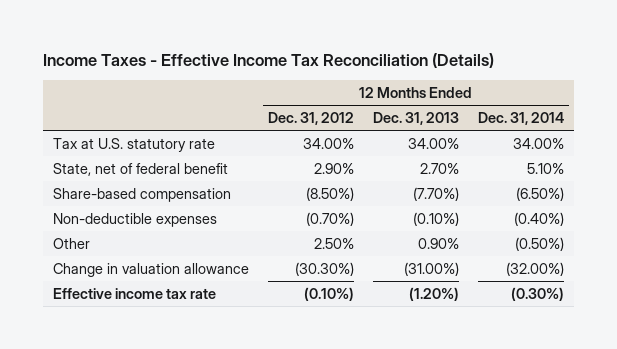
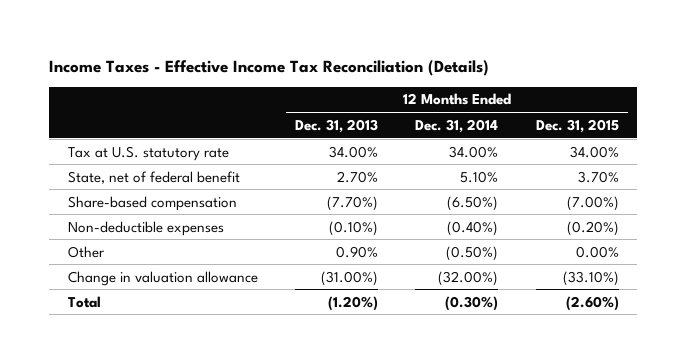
- | 12 Months Ended Dec. 31, 2012 | 12 Months Ended Dec. 31, 2013 | 12 Months Ended Dec. 31, 2014
+ | 12 Months Ended Dec. 31, 2013 | 12 Months Ended Dec. 31, 2014 | 12 Months Ended Dec. 31, 2015
- Effective income tax rate | (0.10%) | (1.20%) | (0.30%)
+ Total | (1.20%) | (0.30%) | (2.60%)

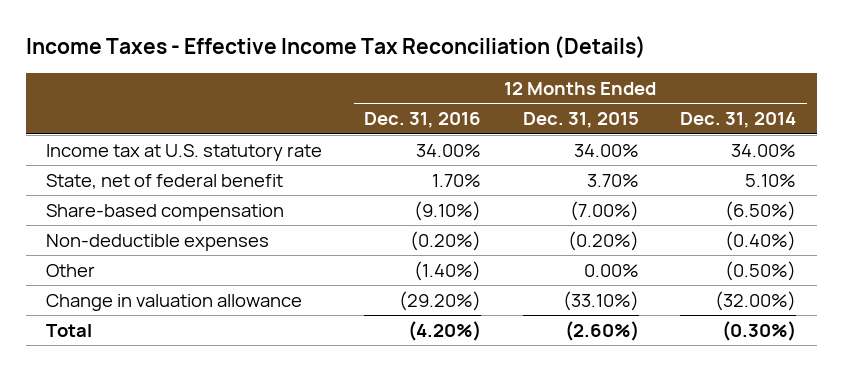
- | 12 Months Ended Dec. 31, 2013 | 12 Months Ended Dec. 31, 2014 | 12 Months Ended Dec. 31, 2015
+ | 12 Months Ended Dec. 31, 2016 | 12 Months Ended Dec. 31, 2015 | 12 Months Ended Dec. 31, 2014
- Tax at U.S. statutory rate | 34.00% | 34.00% | 34.00%
+ Income tax at U.S. statutory rate | 34.00% | 34.00% | 34.00%

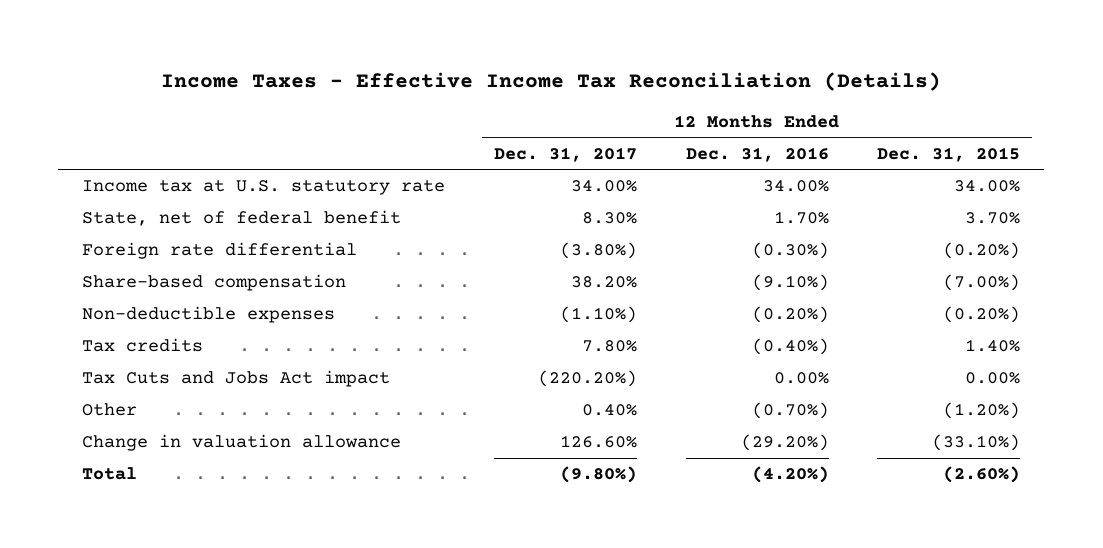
- | 12 Months Ended Dec. 31, 2016 | 12 Months Ended Dec. 31, 2015 | 12 Months Ended Dec. 31, 2014
+ | 12 Months Ended Dec. 31, 2017 | 12 Months Ended Dec. 31, 2016 | 12 Months Ended Dec. 31, 2015
+ Foreign rate differential | (3.80%) | (0.30%) | (0.20%)
- Other | (1.40%) | 0.00% | (0.50%)
+ Tax credits | 7.80% | (0.40%) | 1.40%
+ Tax Cuts and Jobs Act impact | (220.20%) | 0.00% | 0.00%
+ Other | 0.40% | (0.70%) | (1.20%)

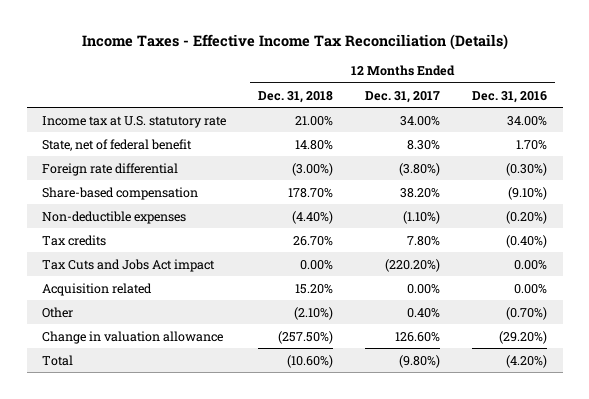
- | 12 Months Ended Dec. 31, 2017 | 12 Months Ended Dec. 31, 2016 | 12 Months Ended Dec. 31, 2015
+ | 12 Months Ended Dec. 31, 2018 | 12 Months Ended Dec. 31, 2017 | 12 Months Ended Dec. 31, 2016
+ Acquisition related | 15.20% | 0.00% | 0.00%

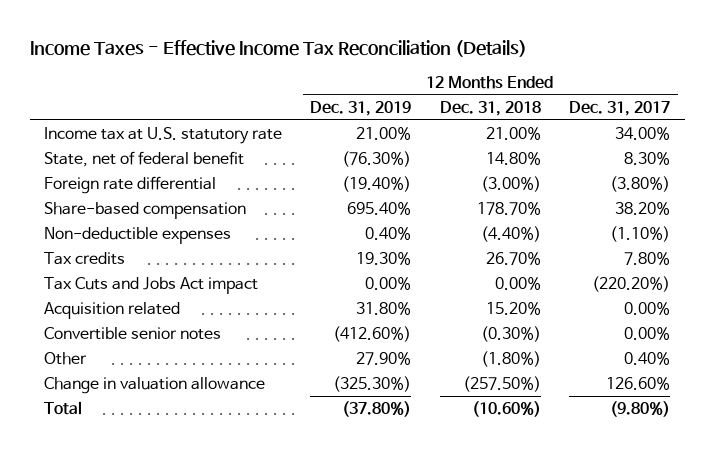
- | 12 Months Ended Dec. 31, 2018 | 12 Months Ended Dec. 31, 2017 | 12 Months Ended Dec. 31, 2016
+ | 12 Months Ended Dec. 31, 2019 | 12 Months Ended Dec. 31, 2018 | 12 Months Ended Dec. 31, 2017
- Other | (2.10%) | 0.40% | (0.70%)
+ Convertible senior notes | (412.60%) | (0.30%) | 0.00%
+ Other | 27.90% | (1.80%) | 0.40%

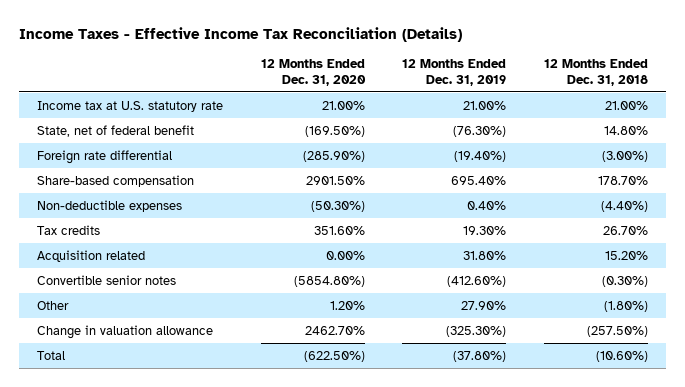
- | 12 Months Ended Dec. 31, 2019 | 12 Months Ended Dec. 31, 2018 | 12 Months Ended Dec. 31, 2017
+ | 12 Months Ended Dec. 31, 2020 | 12 Months Ended Dec. 31, 2019 | 12 Months Ended Dec. 31, 2018
- Tax Cuts and Jobs Act impact | 0.00% | 0.00% | (220.20%)

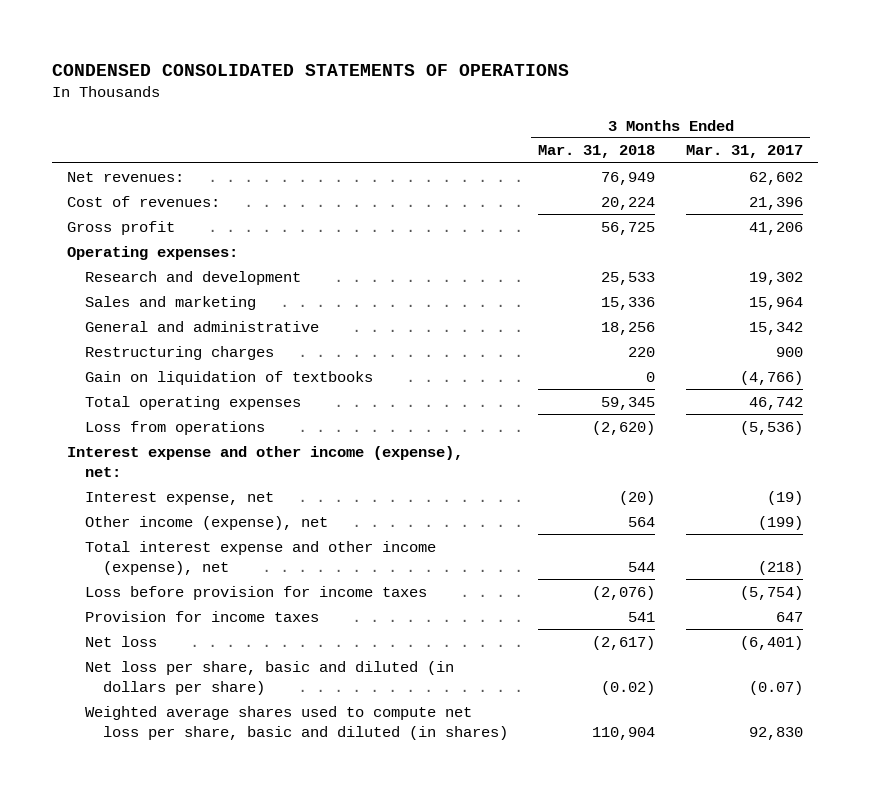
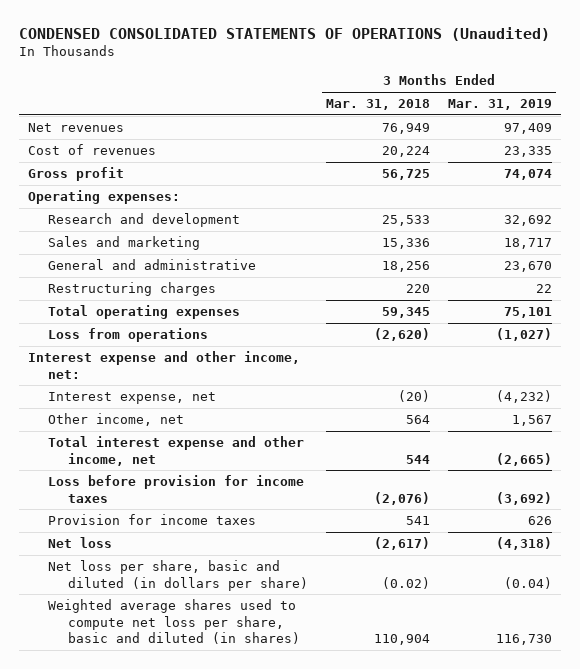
- CONDENSED CONSOLIDATED STATEMENTS OF OPERATIONS
+ CONDENSED CONSOLIDATED STATEMENTS OF OPERATIONS (Unaudited)
- | 3 Months Ended Mar. 31, 2018 | 3 Months Ended Mar. 31, 2017
+ | 3 Months Ended Mar. 31, 2018 | 3 Months Ended Mar. 31, 2019
- Net revenues: | 76,949 | 62,602
- Cost of revenues: | 20,224 | 21,396
+ Net revenues | 76,949 | 97,409
+ Cost of revenues | 20,224 | 23,335
- Gain on liquidation of textbooks | 0 | (4,766)
- Interest expense and other income (expense), net:
+ Interest expense and other income, net:
- Other income (expense), net | 564 | (199)
- Total interest expense and other income (expense), net | 544 | (218)
+ Other income, net | 564 | 1,567
+ Total interest expense and other income, net | 544 | (2,665)

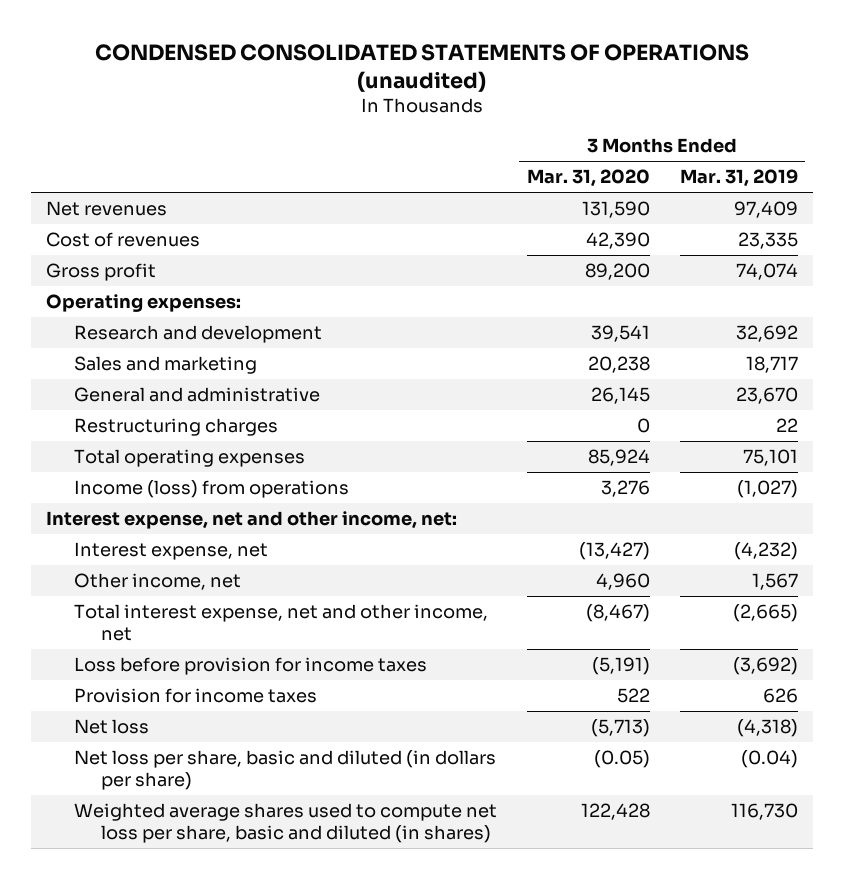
- CONDENSED CONSOLIDATED STATEMENTS OF OPERATIONS (Unaudited)
+ CONDENSED CONSOLIDATED STATEMENTS OF OPERATIONS (unaudited)
- | 3 Months Ended Mar. 31, 2018 | 3 Months Ended Mar. 31, 2019
+ | 3 Months Ended Mar. 31, 2020 | 3 Months Ended Mar. 31, 2019
- Loss from operations | (2,620) | (1,027)
- Interest expense and other income, net:
+ Income (loss) from operations | 3,276 | (1,027)
+ Interest expense, net and other income, net:
- Total interest expense and other income, net | 544 | (2,665)
+ Total interest expense, net and other income, net | (8,467) | (2,665)

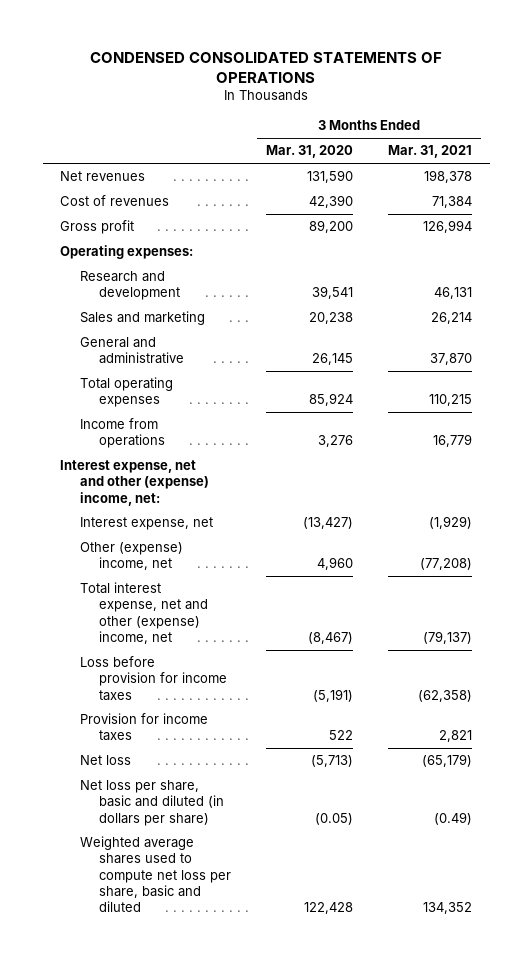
- CONDENSED CONSOLIDATED STATEMENTS OF OPERATIONS (unaudited)
+ CONDENSED CONSOLIDATED STATEMENTS OF OPERATIONS
- | 3 Months Ended Mar. 31, 2020 | 3 Months Ended Mar. 31, 2019
+ | 3 Months Ended Mar. 31, 2020 | 3 Months Ended Mar. 31, 2021
- Restructuring charges | 0 | 22
- Income (loss) from operations | 3,276 | (1,027)
- Interest expense, net and other income, net:
+ Income from operations | 3,276 | 16,779
+ Interest expense, net and other (expense) income, net:
- Other income, net | 4,960 | 1,567
- Total interest expense, net and other income, net | (8,467) | (2,665)
+ Other (expense) income, net | 4,960 | (77,208)
+ Total interest expense, net and other (expense) income, net | (8,467) | (79,137)
- Weighted average shares used to compute net loss per share, basic and diluted (in shares) | 122,428 | 116,730
+ Weighted average shares used to compute net loss per share, basic and diluted | 122,428 | 134,352

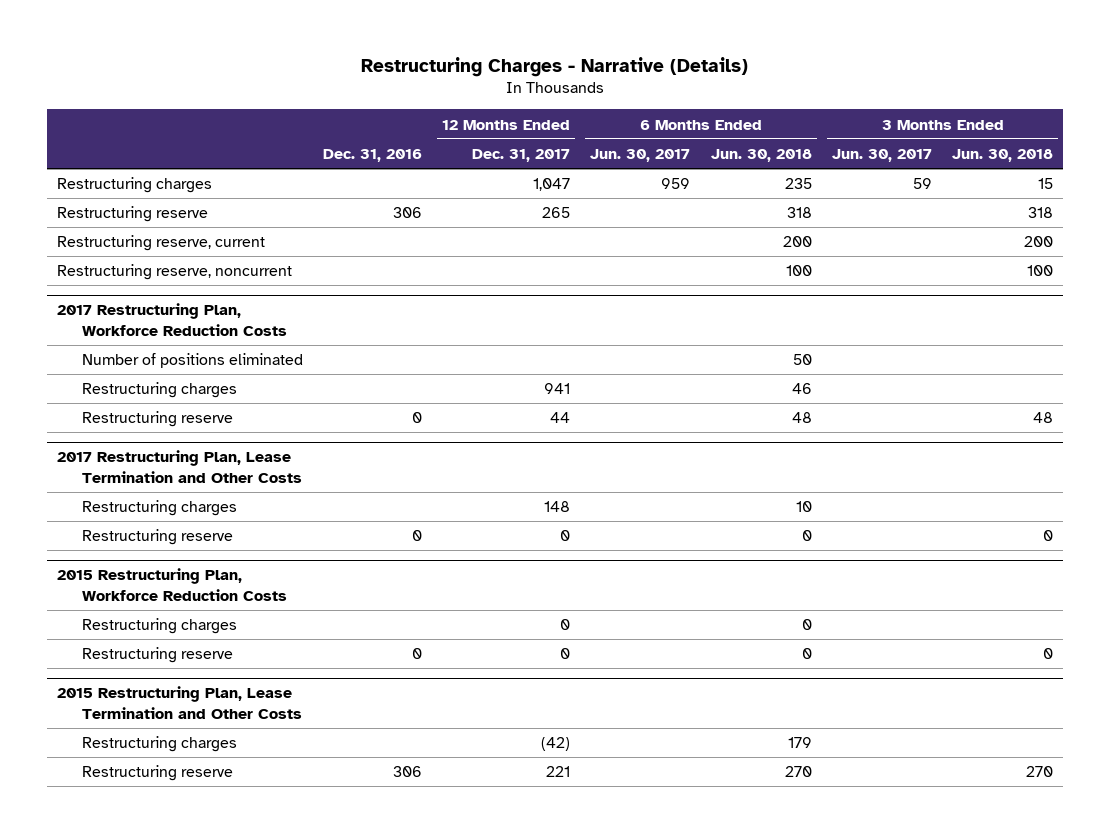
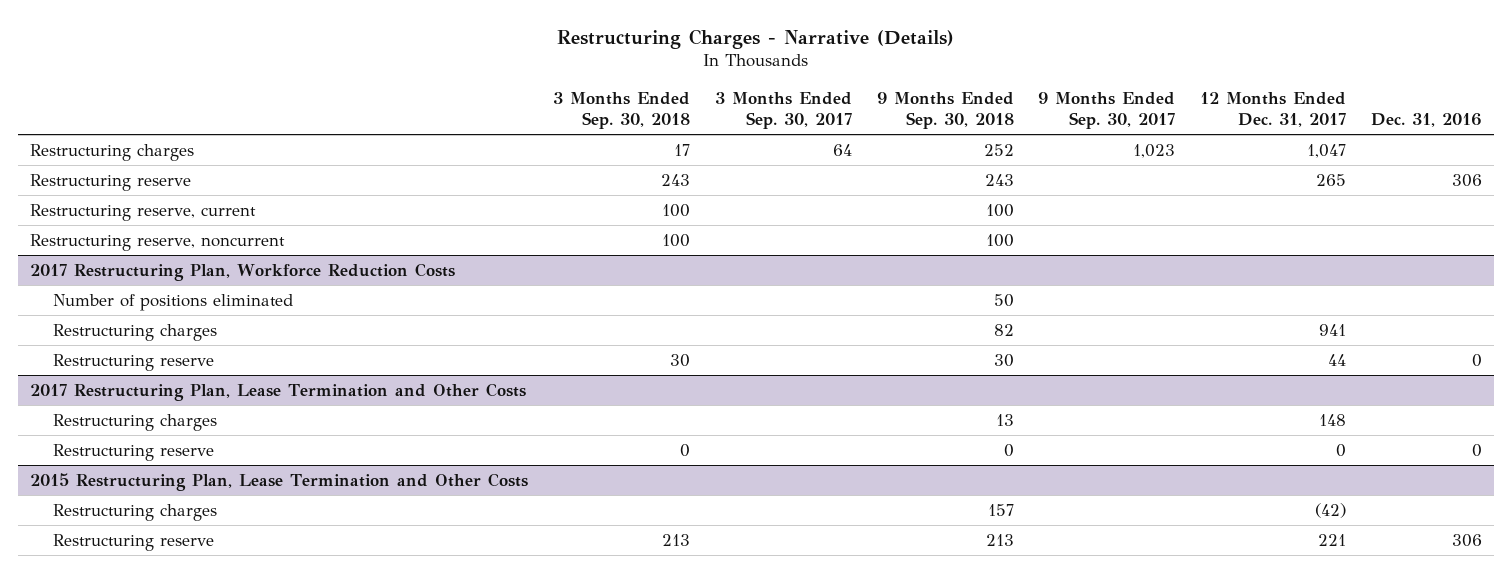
- | Dec. 31, 2016 | 12 Months Ended Dec. 31, 2017 | 6 Months Ended Jun. 30, 2017 | 6 Months Ended Jun. 30, 2018 | 3 Months Ended Jun. 30, 2017 | 3 Months Ended Jun. 30, 2018
+ | 3 Months Ended Sep. 30, 2018 | 3 Months Ended Sep. 30, 2017 | 9 Months Ended Sep. 30, 2018 | 9 Months Ended Sep. 30, 2017 | 12 Months Ended Dec. 31, 2017 | Dec. 31, 2016
- 2015 Restructuring Plan, Workforce Reduction Costs
- Restructuring charges | | 0 | | 0 | |
- Restructuring reserve | 0 | 0 | | 0 | | 0

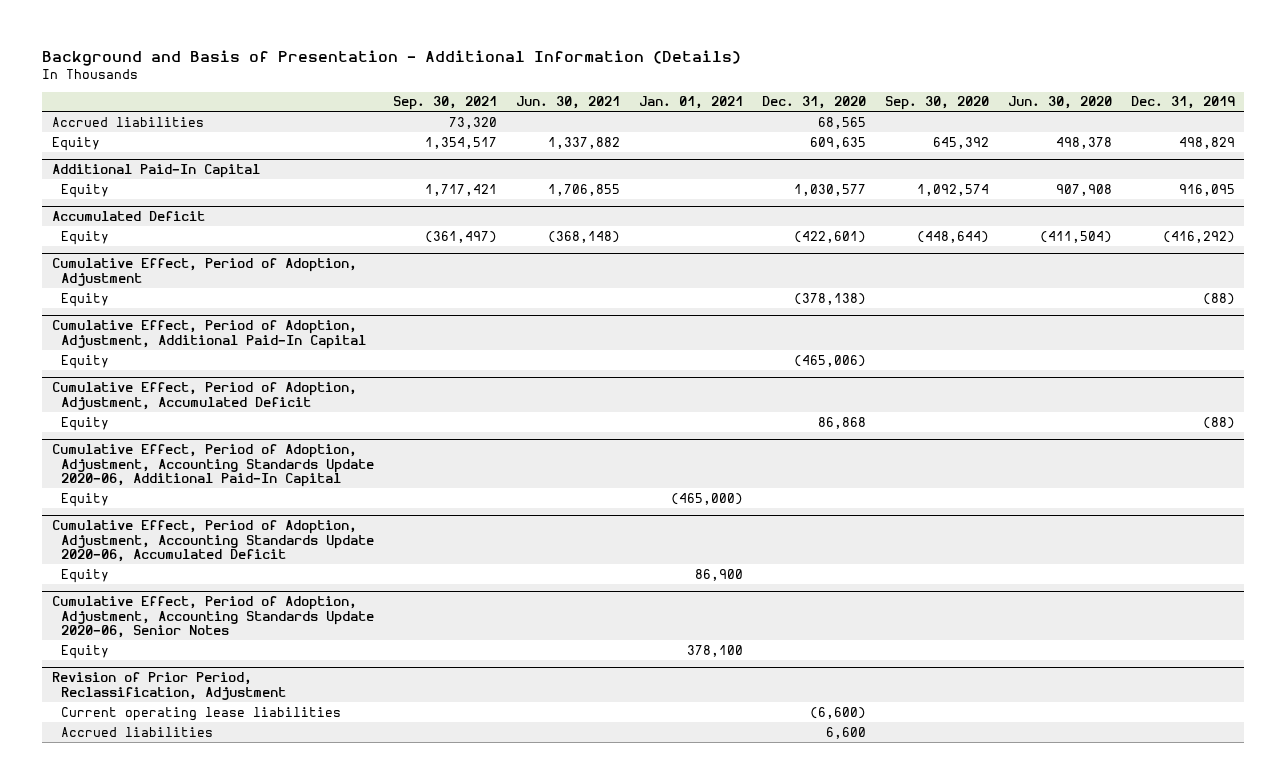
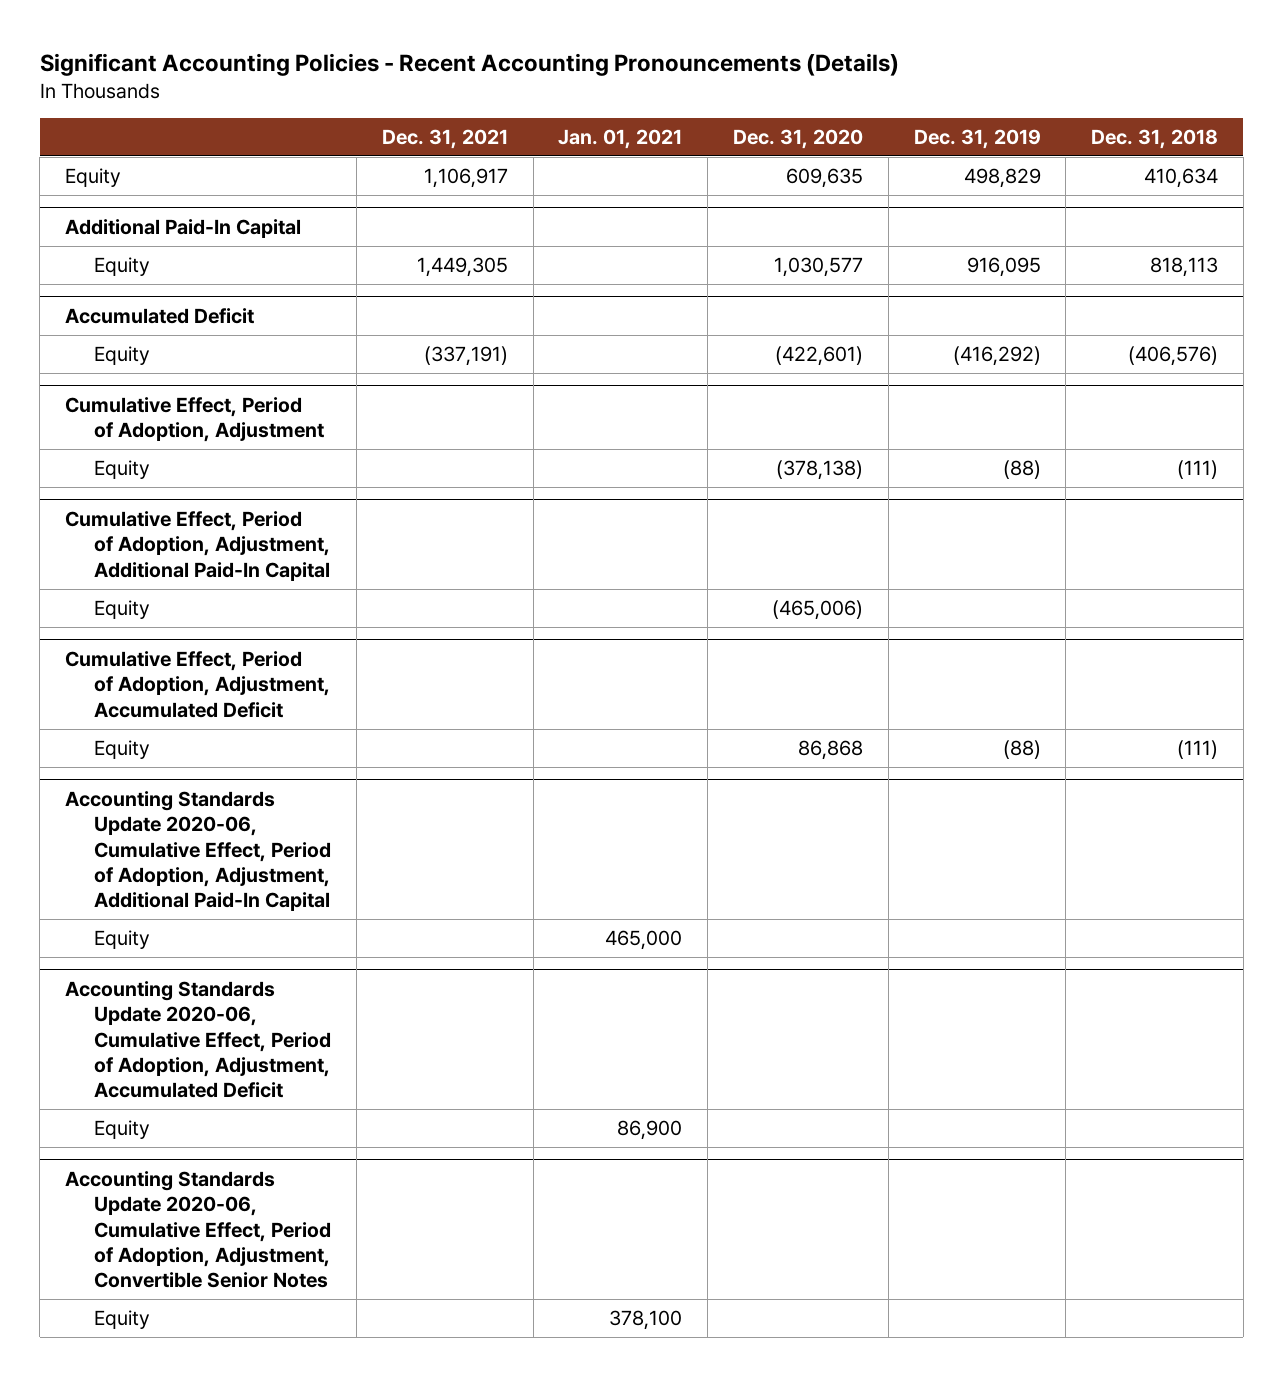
- Background and Basis of Presentation - Additional Information (Details)
+ Significant Accounting Policies - Recent Accounting Pronouncements (Details)
- | Sep. 30, 2021 | Jun. 30, 2021 | Jan. 01, 2021 | Dec. 31, 2020 | Sep. 30, 2020 | Jun. 30, 2020 | Dec. 31, 2019
+ | Dec. 31, 2021 | Jan. 01, 2021 | Dec. 31, 2020 | Dec. 31, 2019 | Dec. 31, 2018
- Accrued liabilities | 73,320 | | | 68,565 | | |
- Cumulative Effect, Period of Adoption, Adjustment, Accounting Standards Update 2020-06, Additional Paid-In Capital
- Equity | | | (465,000) | | | |
- Cumulative Effect, Period of Adoption, Adjustment, Accounting Standards Update 2020-06, Accumulated Deficit
+ Accounting Standards Update 2020-06, Cumulative Effect, Period of Adoption, Adjustment, Additional Paid-In Capital
+ Equity | | 465,000 | | |
+ Accounting Standards Update 2020-06, Cumulative Effect, Period of Adoption, Adjustment, Accumulated Deficit
- Cumulative Effect, Period of Adoption, Adjustment, Accounting Standards Update 2020-06, Senior Notes
+ Accounting Standards Update 2020-06, Cumulative Effect, Period of Adoption, Adjustment, Convertible Senior Notes
- Revision of Prior Period, Reclassification, Adjustment
- Current operating lease liabilities | | | | (6,600) | | |
- Accrued liabilities | | | | 6,600 | | |

